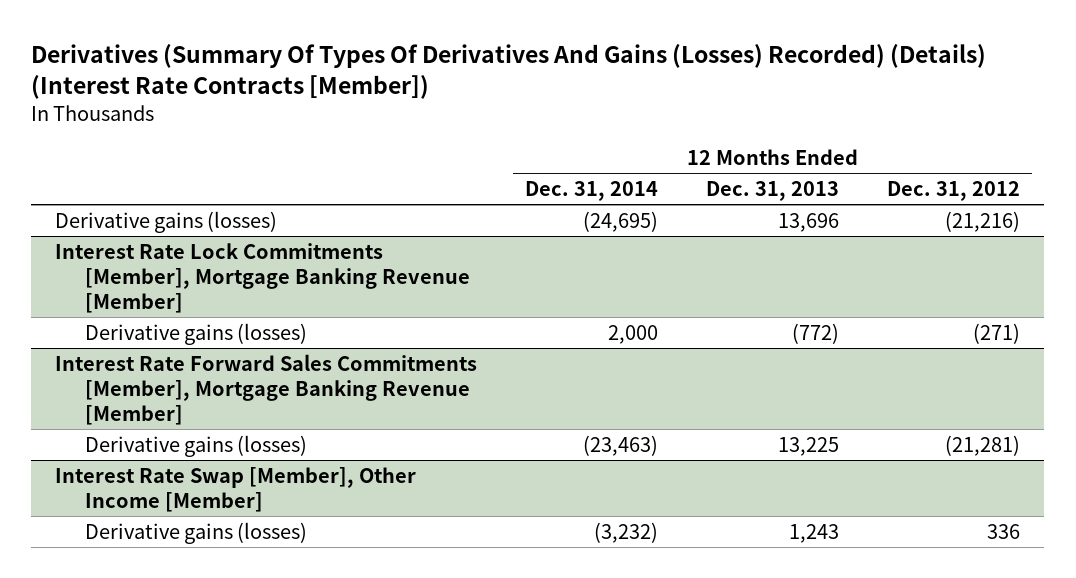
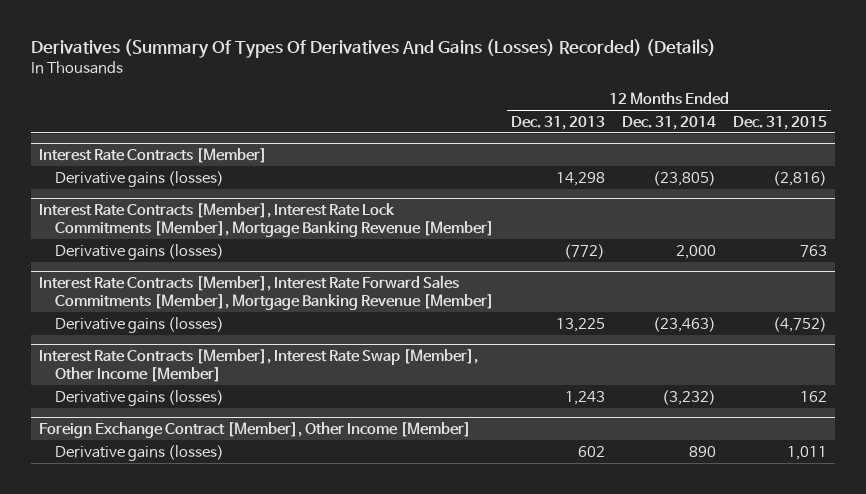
- Derivatives (Summary Of Types Of Derivatives And Gains (Losses) Recorded) (Details) (Interest Rate Contracts [Member])
+ Derivatives (Summary Of Types Of Derivatives And Gains (Losses) Recorded) (Details)
- | 12 Months Ended Dec. 31, 2014 | 12 Months Ended Dec. 31, 2013 | 12 Months Ended Dec. 31, 2012
+ | 12 Months Ended Dec. 31, 2013 | 12 Months Ended Dec. 31, 2014 | 12 Months Ended Dec. 31, 2015
- Derivative gains (losses) | (24,695) | 13,696 | (21,216)
- Interest Rate Lock Commitments [Member], Mortgage Banking Revenue [Member]
+ Interest Rate Contracts [Member]
+ Derivative gains (losses) | 14,298 | (23,805) | (2,816)
+ Interest Rate Contracts [Member], Interest Rate Lock Commitments [Member], Mortgage Banking Revenue [Member]
- Interest Rate Forward Sales Commitments [Member], Mortgage Banking Revenue [Member]
+ Interest Rate Contracts [Member], Interest Rate Forward Sales Commitments [Member], Mortgage Banking Revenue [Member]
- Interest Rate Swap [Member], Other Income [Member]
+ Interest Rate Contracts [Member], Interest Rate Swap [Member], Other Income [Member]
+ Foreign Exchange Contract [Member], Other Income [Member]
+ Derivative gains (losses) | 602 | 890 | 1,011

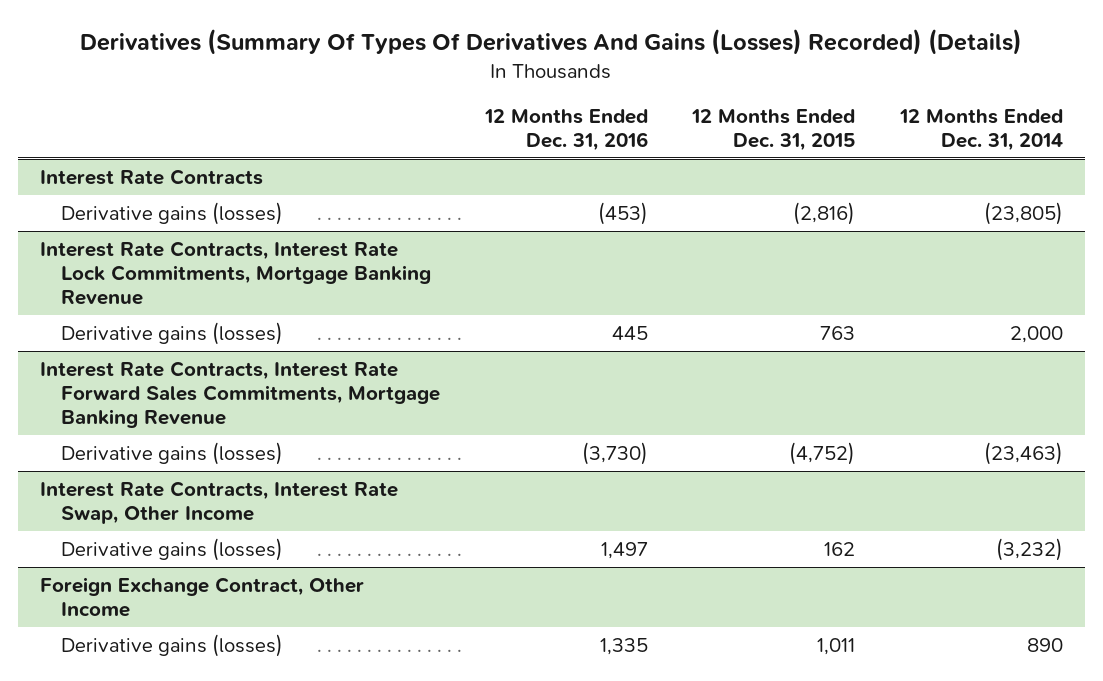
- | 12 Months Ended Dec. 31, 2013 | 12 Months Ended Dec. 31, 2014 | 12 Months Ended Dec. 31, 2015
+ | 12 Months Ended Dec. 31, 2016 | 12 Months Ended Dec. 31, 2015 | 12 Months Ended Dec. 31, 2014
- Interest Rate Contracts [Member]
+ Interest Rate Contracts
- Interest Rate Contracts [Member], Interest Rate Lock Commitments [Member], Mortgage Banking Revenue [Member]
+ Interest Rate Contracts, Interest Rate Lock Commitments, Mortgage Banking Revenue
- Interest Rate Contracts [Member], Interest Rate Forward Sales Commitments [Member], Mortgage Banking Revenue [Member]
+ Interest Rate Contracts, Interest Rate Forward Sales Commitments, Mortgage Banking Revenue
- Interest Rate Contracts [Member], Interest Rate Swap [Member], Other Income [Member]
+ Interest Rate Contracts, Interest Rate Swap, Other Income
- Foreign Exchange Contract [Member], Other Income [Member]
+ Foreign Exchange Contract, Other Income

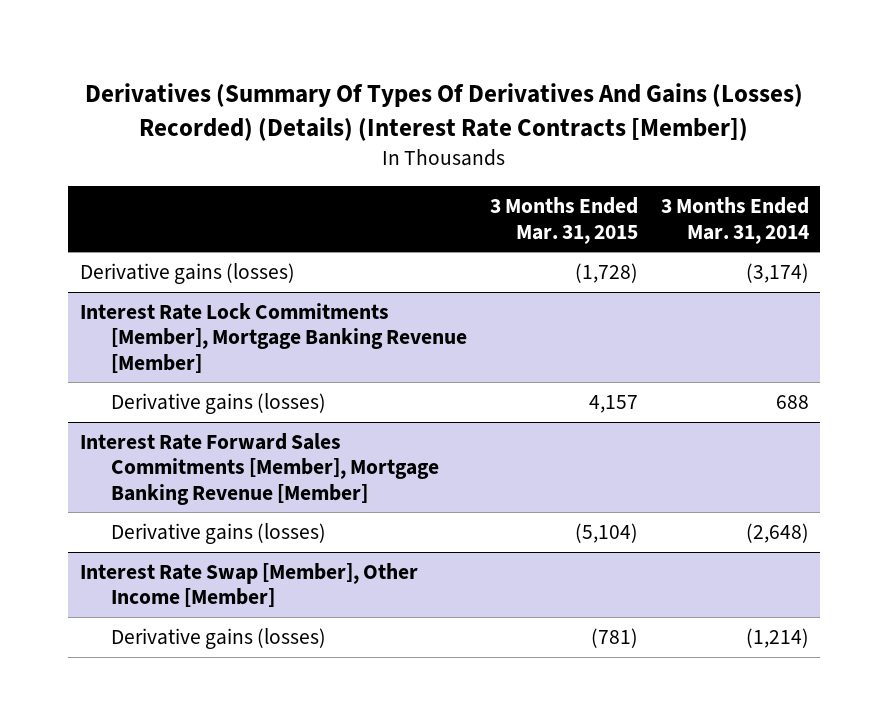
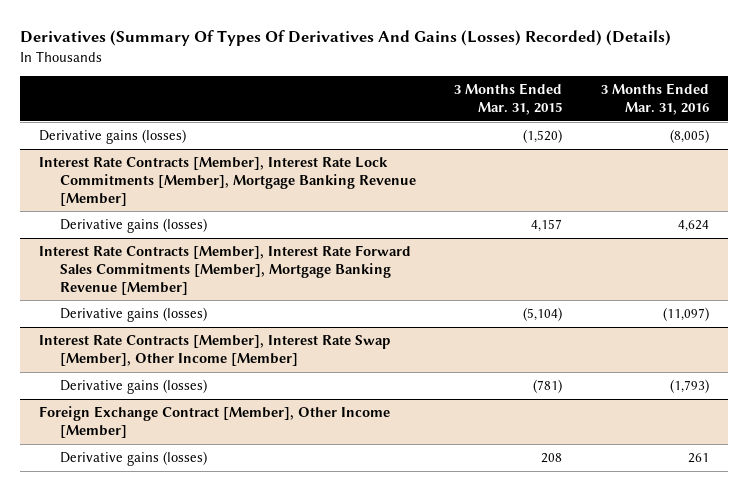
- Derivatives (Summary Of Types Of Derivatives And Gains (Losses) Recorded) (Details) (Interest Rate Contracts [Member])
+ Derivatives (Summary Of Types Of Derivatives And Gains (Losses) Recorded) (Details)
- | 3 Months Ended Mar. 31, 2015 | 3 Months Ended Mar. 31, 2014
+ | 3 Months Ended Mar. 31, 2015 | 3 Months Ended Mar. 31, 2016
- Derivative gains (losses) | (1,728) | (3,174)
- Interest Rate Lock Commitments [Member], Mortgage Banking Revenue [Member]
+ Derivative gains (losses) | (1,520) | (8,005)
+ Interest Rate Contracts [Member], Interest Rate Lock Commitments [Member], Mortgage Banking Revenue [Member]
- Interest Rate Forward Sales Commitments [Member], Mortgage Banking Revenue [Member]
+ Interest Rate Contracts [Member], Interest Rate Forward Sales Commitments [Member], Mortgage Banking Revenue [Member]
- Interest Rate Swap [Member], Other Income [Member]
+ Interest Rate Contracts [Member], Interest Rate Swap [Member], Other Income [Member]
+ Foreign Exchange Contract [Member], Other Income [Member]
+ Derivative gains (losses) | 208 | 261

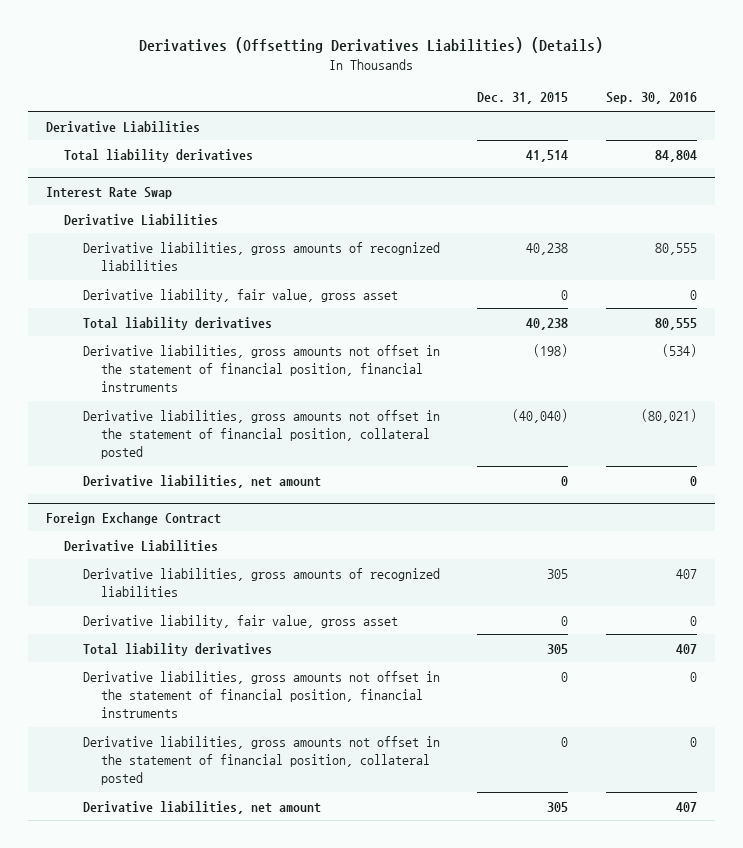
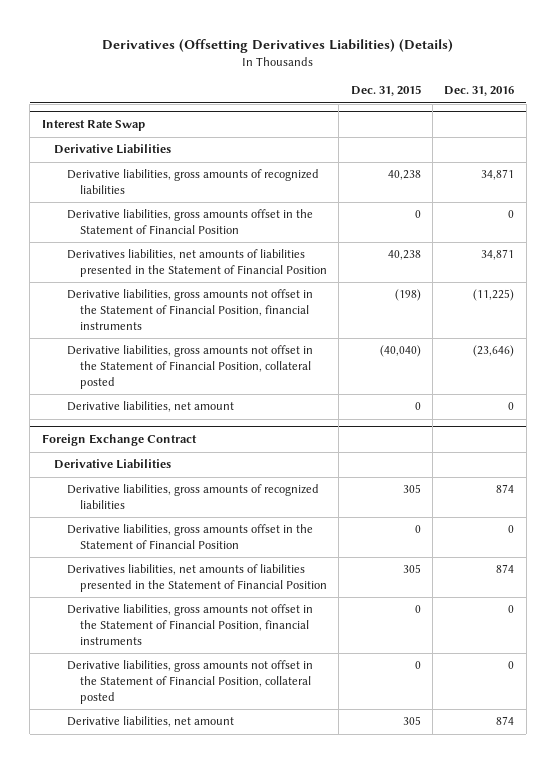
- | Dec. 31, 2015 | Sep. 30, 2016
+ | Dec. 31, 2015 | Dec. 31, 2016
- Derivative Liabilities
- Total liability derivatives | 41,514 | 84,804
@ Interest Rate Swap
- Derivative liability, fair value, gross asset | 0 | 0
- Total liability derivatives | 40,238 | 80,555
- Derivative liabilities, gross amounts not offset in the statement of financial position, financial instruments | (198) | (534)
- Derivative liabilities, gross amounts not offset in the statement of financial position, collateral posted | (40,040) | (80,021)
+ Derivative liabilities, gross amounts offset in the Statement of Financial Position | 0 | 0
+ Derivatives liabilities, net amounts of liabilities presented in the Statement of Financial Position | 40,238 | 34,871
+ Derivative liabilities, gross amounts not offset in the Statement of Financial Position, financial instruments | (198) | (11,225)
+ Derivative liabilities, gross amounts not offset in the Statement of Financial Position, collateral posted | (40,040) | (23,646)
@ Foreign Exchange Contract
- Derivative liability, fair value, gross asset | 0 | 0
- Total liability derivatives | 305 | 407
- Derivative liabilities, gross amounts not offset in the statement of financial position, financial instruments | 0 | 0
- Derivative liabilities, gross amounts not offset in the statement of financial position, collateral posted | 0 | 0
+ Derivative liabilities, gross amounts offset in the Statement of Financial Position | 0 | 0
+ Derivatives liabilities, net amounts of liabilities presented in the Statement of Financial Position | 305 | 874
+ Derivative liabilities, gross amounts not offset in the Statement of Financial Position, financial instruments | 0 | 0
+ Derivative liabilities, gross amounts not offset in the Statement of Financial Position, collateral posted | 0 | 0

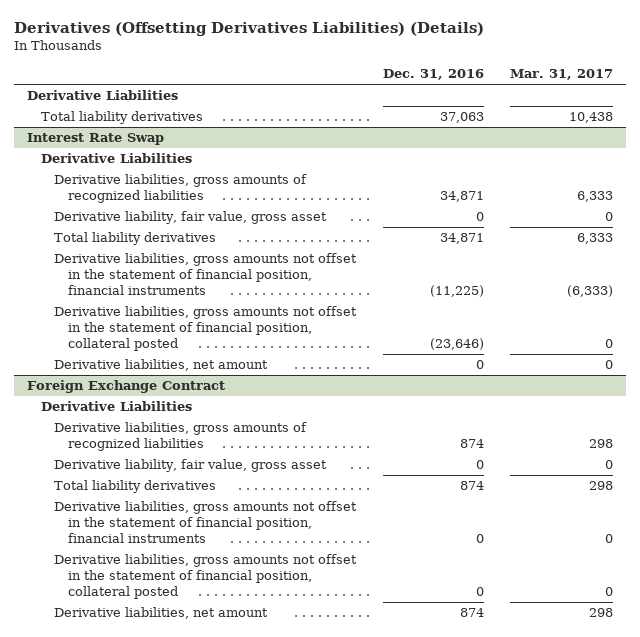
- | Dec. 31, 2015 | Dec. 31, 2016
+ | Dec. 31, 2016 | Mar. 31, 2017
+ Derivative Liabilities
+ Total liability derivatives | 37,063 | 10,438
@ Interest Rate Swap
- Derivative liabilities, gross amounts offset in the Statement of Financial Position | 0 | 0
- Derivatives liabilities, net amounts of liabilities presented in the Statement of Financial Position | 40,238 | 34,871
- Derivative liabilities, gross amounts not offset in the Statement of Financial Position, financial instruments | (198) | (11,225)
- Derivative liabilities, gross amounts not offset in the Statement of Financial Position, collateral posted | (40,040) | (23,646)
+ Derivative liability, fair value, gross asset | 0 | 0
+ Total liability derivatives | 34,871 | 6,333
+ Derivative liabilities, gross amounts not offset in the statement of financial position, financial instruments | (11,225) | (6,333)
+ Derivative liabilities, gross amounts not offset in the statement of financial position, collateral posted | (23,646) | 0
@ Foreign Exchange Contract
- Derivative liabilities, gross amounts offset in the Statement of Financial Position | 0 | 0
- Derivatives liabilities, net amounts of liabilities presented in the Statement of Financial Position | 305 | 874
- Derivative liabilities, gross amounts not offset in the Statement of Financial Position, financial instruments | 0 | 0
- Derivative liabilities, gross amounts not offset in the Statement of Financial Position, collateral posted | 0 | 0
+ Derivative liability, fair value, gross asset | 0 | 0
+ Total liability derivatives | 874 | 298
+ Derivative liabilities, gross amounts not offset in the statement of financial position, financial instruments | 0 | 0
+ Derivative liabilities, gross amounts not offset in the statement of financial position, collateral posted | 0 | 0

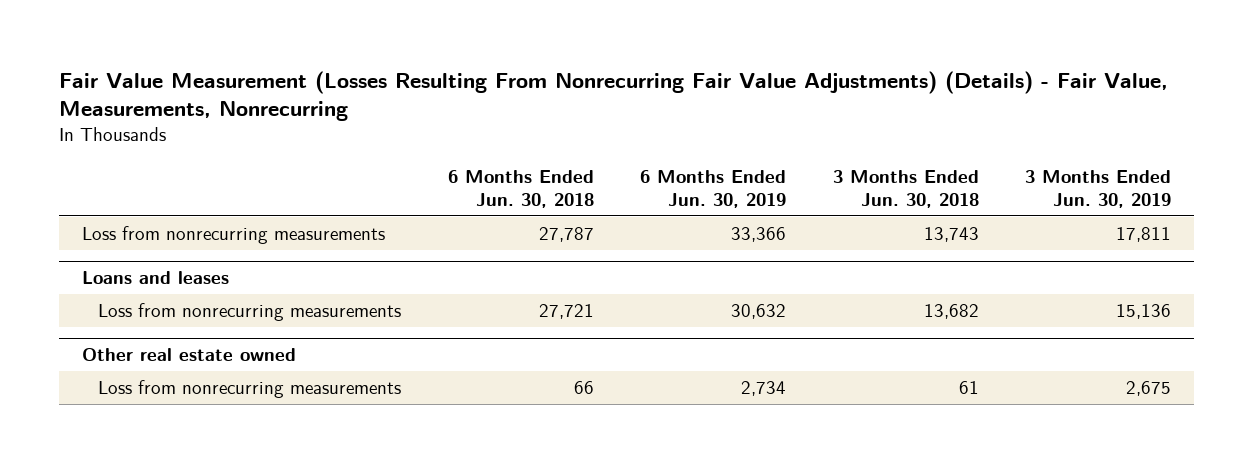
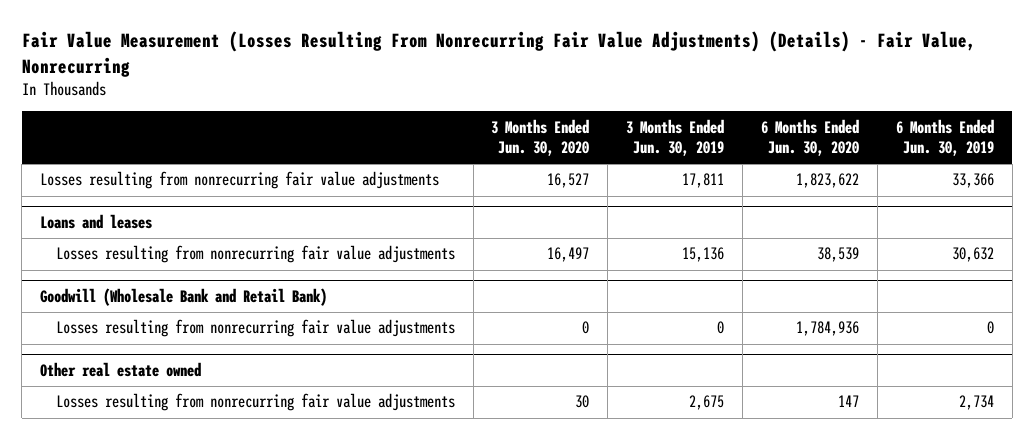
- Fair Value Measurement (Losses Resulting From Nonrecurring Fair Value Adjustments) (Details) - Fair Value, Measurements, Nonrecurring
+ Fair Value Measurement (Losses Resulting From Nonrecurring Fair Value Adjustments) (Details) - Fair Value, Nonrecurring
- | 6 Months Ended Jun. 30, 2018 | 6 Months Ended Jun. 30, 2019 | 3 Months Ended Jun. 30, 2018 | 3 Months Ended Jun. 30, 2019
+ | 3 Months Ended Jun. 30, 2020 | 3 Months Ended Jun. 30, 2019 | 6 Months Ended Jun. 30, 2020 | 6 Months Ended Jun. 30, 2019
- Loss from nonrecurring measurements | 27,787 | 33,366 | 13,743 | 17,811
+ Losses resulting from nonrecurring fair value adjustments | 16,527 | 17,811 | 1,823,622 | 33,366
@ Loans and leases
- Loss from nonrecurring measurements | 27,721 | 30,632 | 13,682 | 15,136
+ Losses resulting from nonrecurring fair value adjustments | 16,497 | 15,136 | 38,539 | 30,632
+ Goodwill (Wholesale Bank and Retail Bank)
+ Losses resulting from nonrecurring fair value adjustments | 0 | 0 | 1,784,936 | 0
@ Other real estate owned
- Loss from nonrecurring measurements | 66 | 2,734 | 61 | 2,675
+ Losses resulting from nonrecurring fair value adjustments | 30 | 2,675 | 147 | 2,734

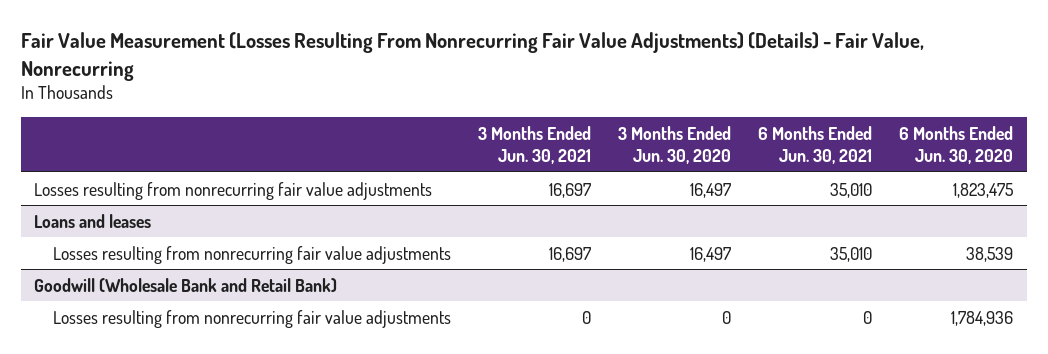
- | 3 Months Ended Jun. 30, 2020 | 3 Months Ended Jun. 30, 2019 | 6 Months Ended Jun. 30, 2020 | 6 Months Ended Jun. 30, 2019
+ | 3 Months Ended Jun. 30, 2021 | 3 Months Ended Jun. 30, 2020 | 6 Months Ended Jun. 30, 2021 | 6 Months Ended Jun. 30, 2020
- Losses resulting from nonrecurring fair value adjustments | 16,527 | 17,811 | 1,823,622 | 33,366
+ Losses resulting from nonrecurring fair value adjustments | 16,697 | 16,497 | 35,010 | 1,823,475
- Other real estate owned
- Losses resulting from nonrecurring fair value adjustments | 30 | 2,675 | 147 | 2,734

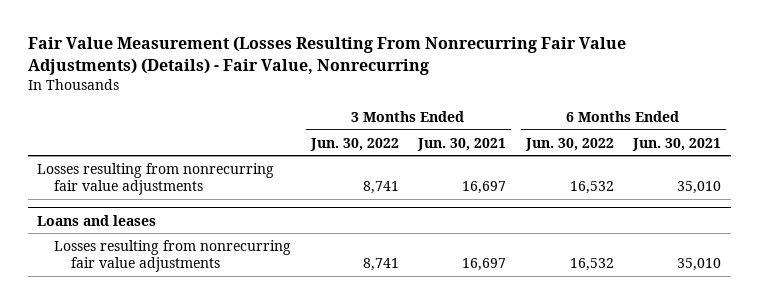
- | 3 Months Ended Jun. 30, 2021 | 3 Months Ended Jun. 30, 2020 | 6 Months Ended Jun. 30, 2021 | 6 Months Ended Jun. 30, 2020
+ | 3 Months Ended Jun. 30, 2022 | 3 Months Ended Jun. 30, 2021 | 6 Months Ended Jun. 30, 2022 | 6 Months Ended Jun. 30, 2021
- Goodwill (Wholesale Bank and Retail Bank)
- Losses resulting from nonrecurring fair value adjustments | 0 | 0 | 0 | 1,784,936

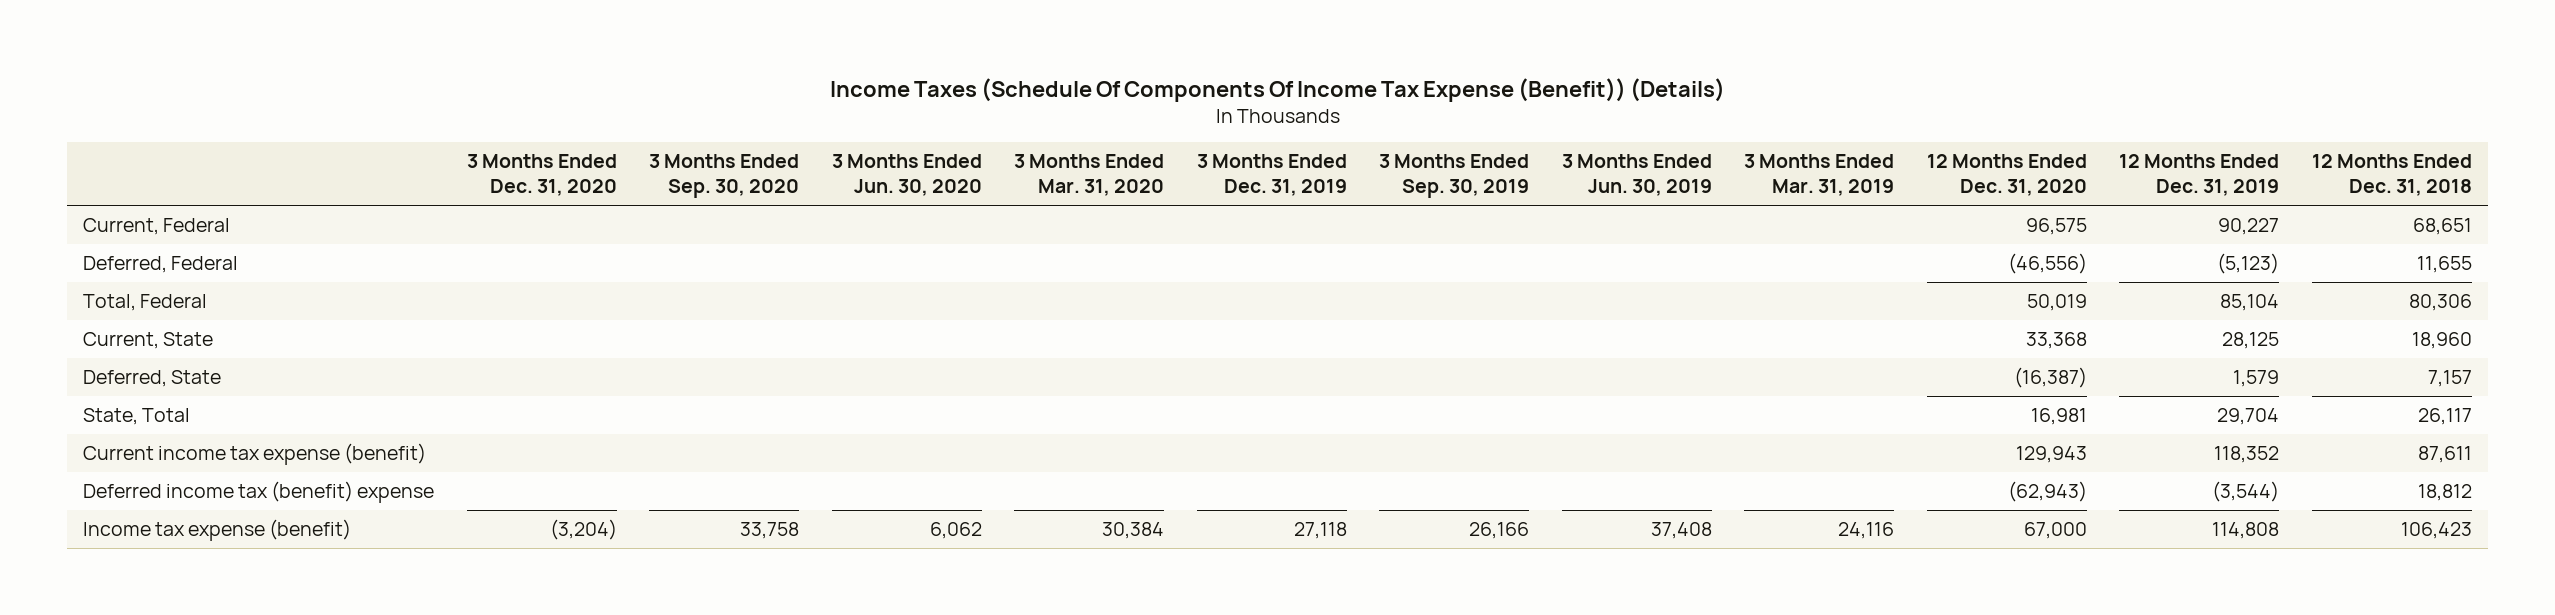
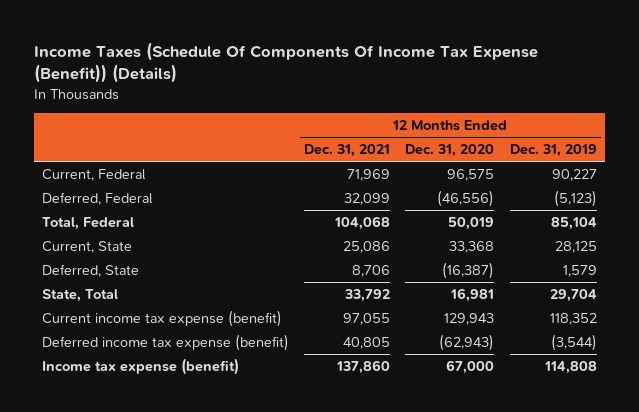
- | 3 Months Ended Dec. 31, 2020 | 3 Months Ended Sep. 30, 2020 | 3 Months Ended Jun. 30, 2020 | 3 Months Ended Mar. 31, 2020 | 3 Months Ended Dec. 31, 2019 | 3 Months Ended Sep. 30, 2019 | 3 Months Ended Jun. 30, 2019 | 3 Months Ended Mar. 31, 2019 | 12 Months Ended Dec. 31, 2020 | 12 Months Ended Dec. 31, 2019 | 12 Months Ended Dec. 31, 2018
+ | 12 Months Ended Dec. 31, 2021 | 12 Months Ended Dec. 31, 2020 | 12 Months Ended Dec. 31, 2019
- Deferred income tax (benefit) expense | | | | | | | | | (62,943) | (3,544) | 18,812
+ Deferred income tax expense (benefit) | 40,805 | (62,943) | (3,544)

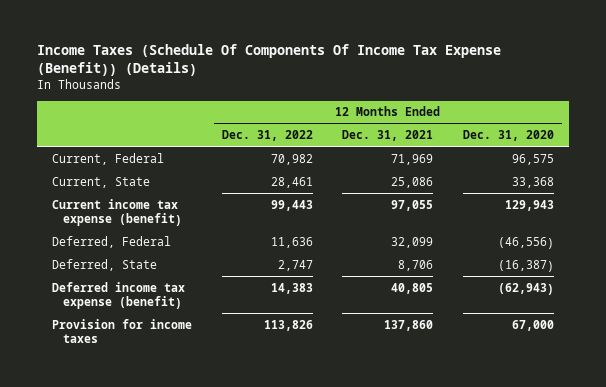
- | 12 Months Ended Dec. 31, 2021 | 12 Months Ended Dec. 31, 2020 | 12 Months Ended Dec. 31, 2019
+ | 12 Months Ended Dec. 31, 2022 | 12 Months Ended Dec. 31, 2021 | 12 Months Ended Dec. 31, 2020
- Total, Federal | 104,068 | 50,019 | 85,104
- State, Total | 33,792 | 16,981 | 29,704
moved down: Deferred, Federal | 11,636 | 32,099 | (46,556)
moved down: Deferred, State | 2,747 | 8,706 | (16,387)
- Income tax expense (benefit) | 137,860 | 67,000 | 114,808
+ Provision for income taxes | 113,826 | 137,860 | 67,000

